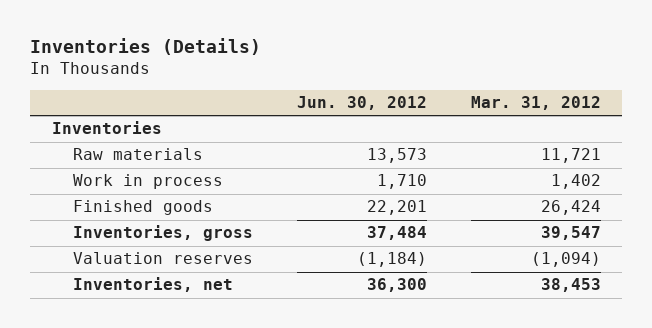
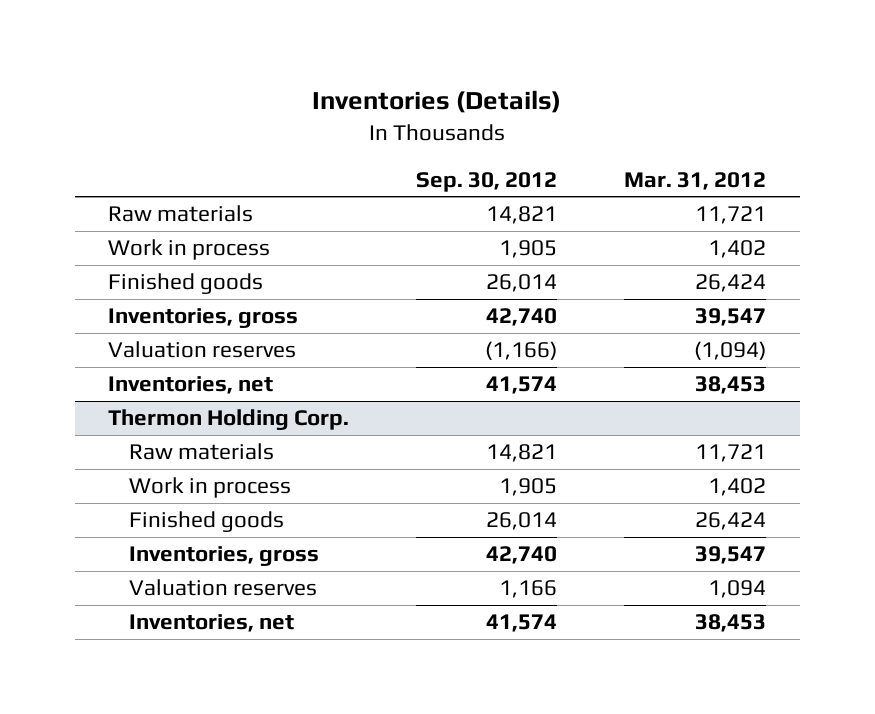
- | Jun. 30, 2012 | Mar. 31, 2012
+ | Sep. 30, 2012 | Mar. 31, 2012
- Inventories
+ Thermon Holding Corp.
+ Raw materials | 14,821 | 11,721
+ Work in process | 1,905 | 1,402
+ Finished goods | 26,014 | 26,424
+ Inventories, gross | 42,740 | 39,547
+ Valuation reserves | 1,166 | 1,094
+ Inventories, net | 41,574 | 38,453

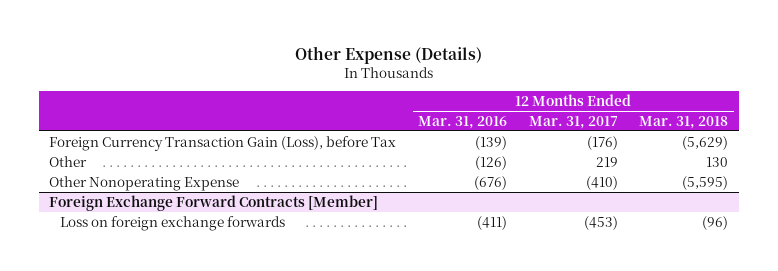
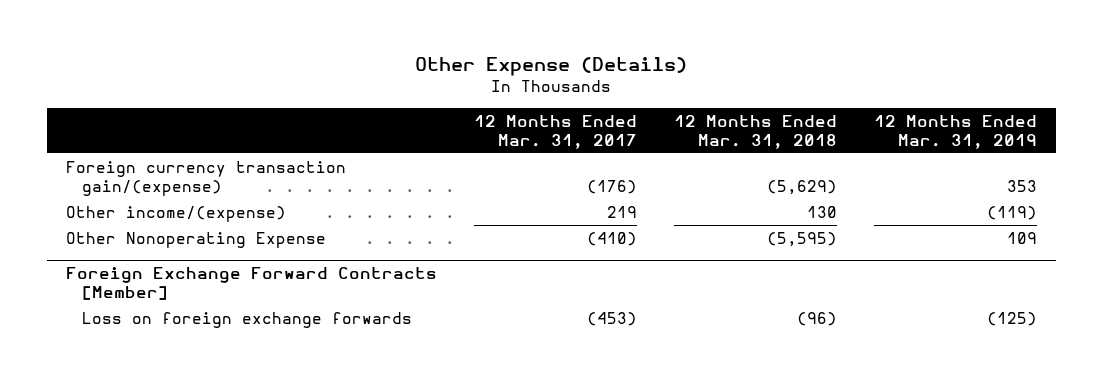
- | 12 Months Ended Mar. 31, 2016 | 12 Months Ended Mar. 31, 2017 | 12 Months Ended Mar. 31, 2018
+ | 12 Months Ended Mar. 31, 2017 | 12 Months Ended Mar. 31, 2018 | 12 Months Ended Mar. 31, 2019
- Foreign Currency Transaction Gain (Loss), before Tax | (139) | (176) | (5,629)
- Other | (126) | 219 | 130
+ Foreign currency transaction gain/(expense) | (176) | (5,629) | 353
+ Other income/(expense) | 219 | 130 | (119)

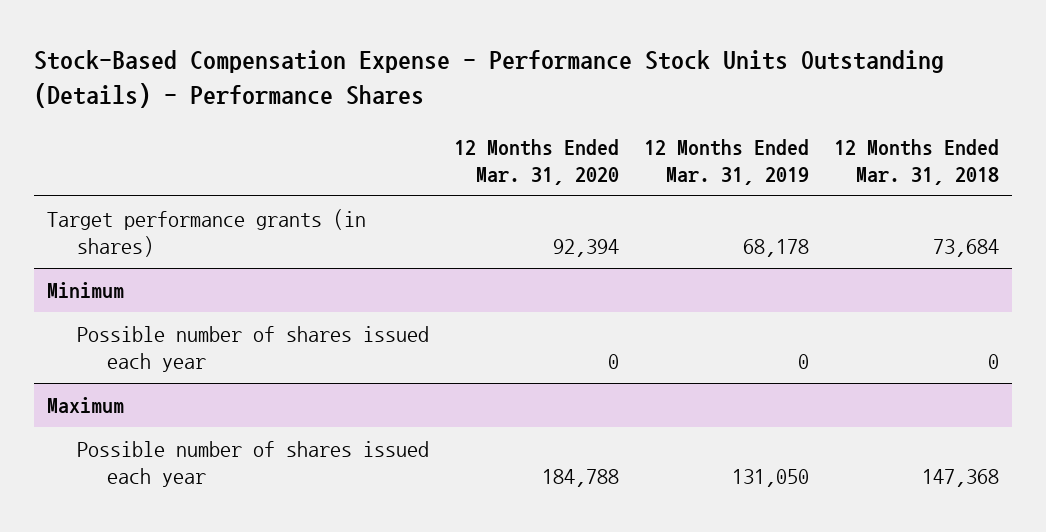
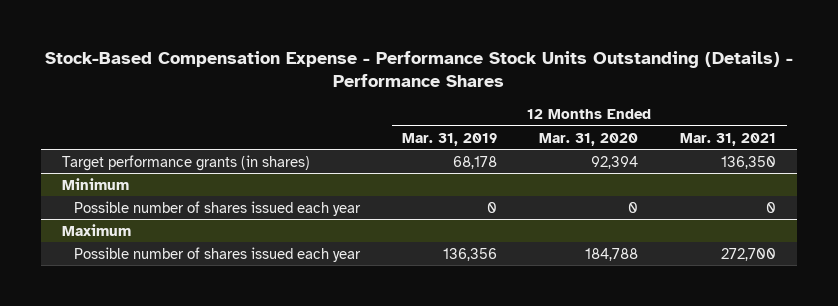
- | 12 Months Ended Mar. 31, 2020 | 12 Months Ended Mar. 31, 2019 | 12 Months Ended Mar. 31, 2018
+ | 12 Months Ended Mar. 31, 2019 | 12 Months Ended Mar. 31, 2020 | 12 Months Ended Mar. 31, 2021
@ Maximum
- Possible number of shares issued each year | 184,788 | 131,050 | 147,368
+ Possible number of shares issued each year | 136,356 | 184,788 | 272,700

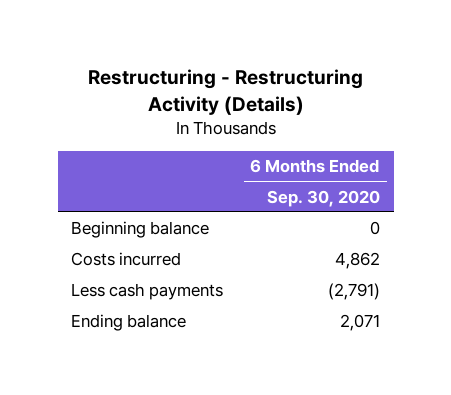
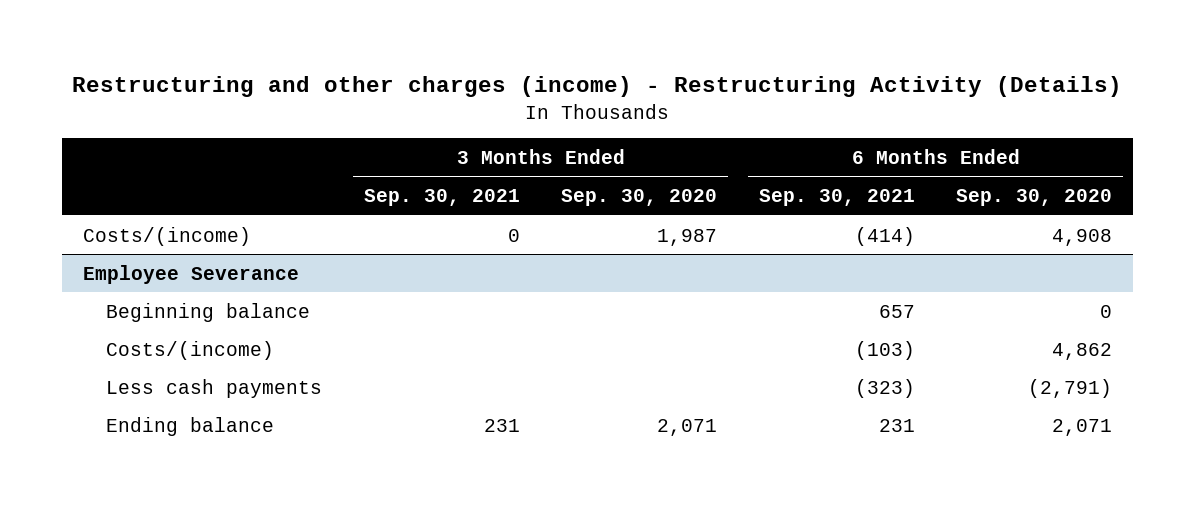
- Restructuring - Restructuring Activity (Details)
+ Restructuring and other charges (income) - Restructuring Activity (Details)
- | 6 Months Ended Sep. 30, 2020
+ | 3 Months Ended Sep. 30, 2021 | 3 Months Ended Sep. 30, 2020 | 6 Months Ended Sep. 30, 2021 | 6 Months Ended Sep. 30, 2020
+ Costs/(income) | 0 | 1,987 | (414) | 4,908
+ Employee Severance
- Costs incurred | 4,862
+ Costs/(income) | | | (103) | 4,862

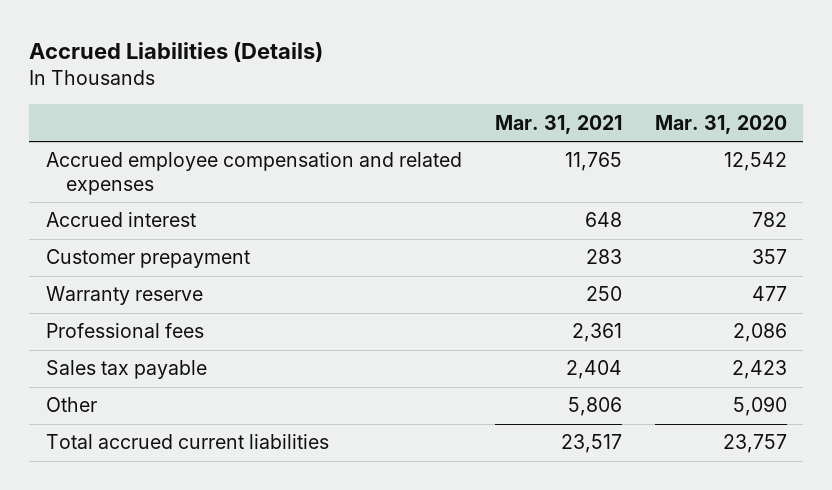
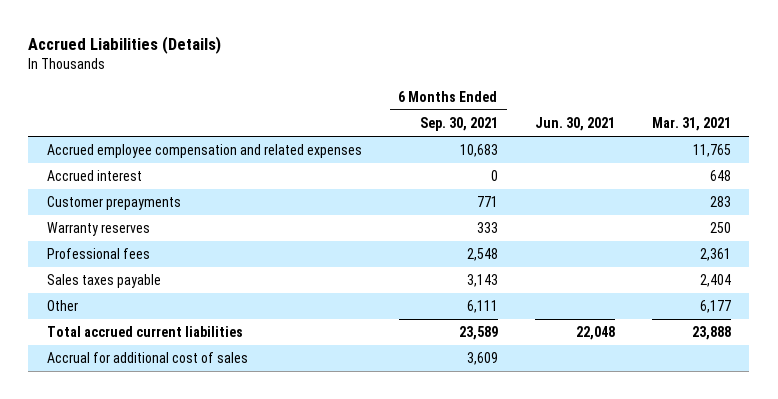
- | Mar. 31, 2021 | Mar. 31, 2020
+ | 6 Months Ended Sep. 30, 2021 | Jun. 30, 2021 | Mar. 31, 2021
- Customer prepayment | 283 | 357
- Warranty reserve | 250 | 477
+ Customer prepayments | 771 | | 283
+ Warranty reserves | 333 | | 250
- Sales tax payable | 2,404 | 2,423
- Other | 5,806 | 5,090
- Total accrued current liabilities | 23,517 | 23,757
+ Sales taxes payable | 3,143 | | 2,404
+ Other | 6,111 | | 6,177
+ Total accrued current liabilities | 23,589 | 22,048 | 23,888
+ Accrual for additional cost of sales | 3,609 | |

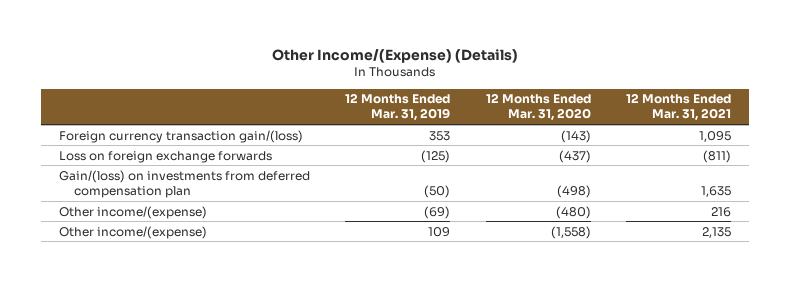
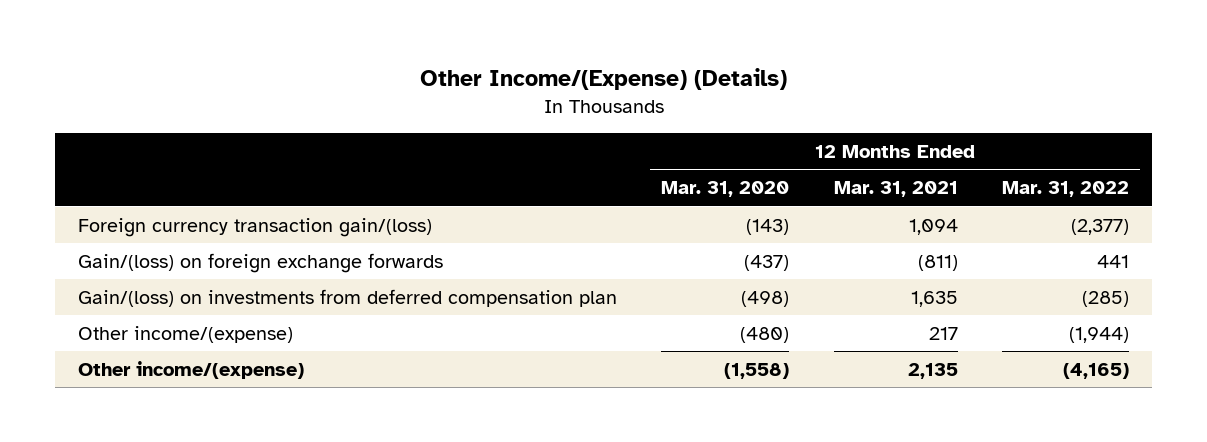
- | 12 Months Ended Mar. 31, 2019 | 12 Months Ended Mar. 31, 2020 | 12 Months Ended Mar. 31, 2021
+ | 12 Months Ended Mar. 31, 2020 | 12 Months Ended Mar. 31, 2021 | 12 Months Ended Mar. 31, 2022
- Foreign currency transaction gain/(loss) | 353 | (143) | 1,095
- Loss on foreign exchange forwards | (125) | (437) | (811)
+ Foreign currency transaction gain/(loss) | (143) | 1,094 | (2,377)
+ Gain/(loss) on foreign exchange forwards | (437) | (811) | 441
- Other income/(expense) | (69) | (480) | 216
+ Other income/(expense) | (480) | 217 | (1,944)

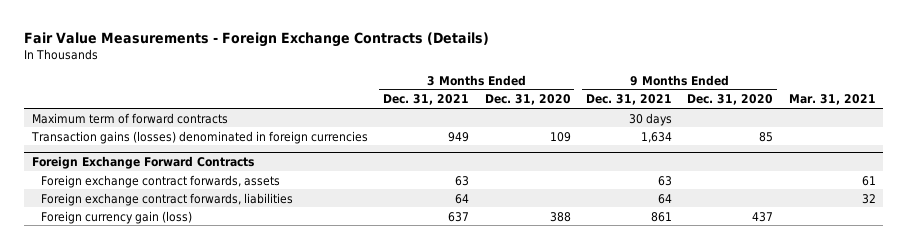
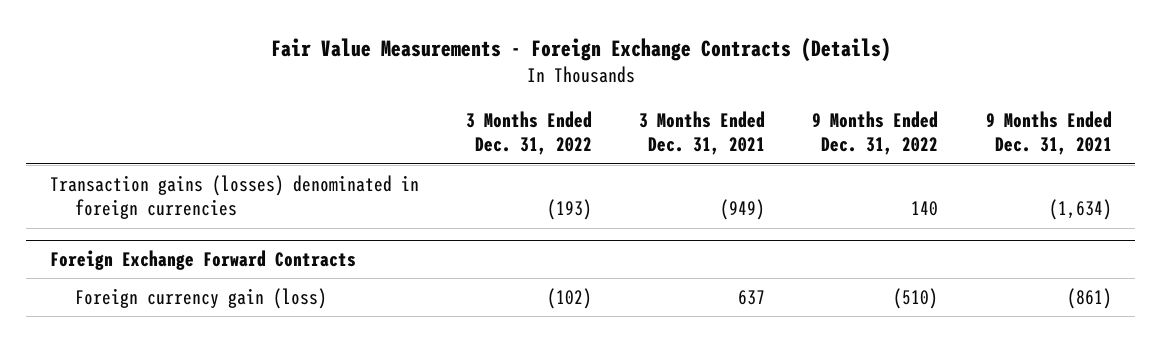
- | 3 Months Ended Dec. 31, 2021 | 3 Months Ended Dec. 31, 2020 | 9 Months Ended Dec. 31, 2021 | 9 Months Ended Dec. 31, 2020 | Mar. 31, 2021
+ | 3 Months Ended Dec. 31, 2022 | 3 Months Ended Dec. 31, 2021 | 9 Months Ended Dec. 31, 2022 | 9 Months Ended Dec. 31, 2021
- Maximum term of forward contracts | | | 30 days | |
- Transaction gains (losses) denominated in foreign currencies | 949 | 109 | 1,634 | 85 |
+ Transaction gains (losses) denominated in foreign currencies | (193) | (949) | 140 | (1,634)
@ Foreign Exchange Forward Contracts
- Foreign exchange contract forwards, assets | 63 | | 63 | | 61
- Foreign exchange contract forwards, liabilities | 64 | | 64 | | 32
- Foreign currency gain (loss) | 637 | 388 | 861 | 437 |
+ Foreign currency gain (loss) | (102) | 637 | (510) | (861)

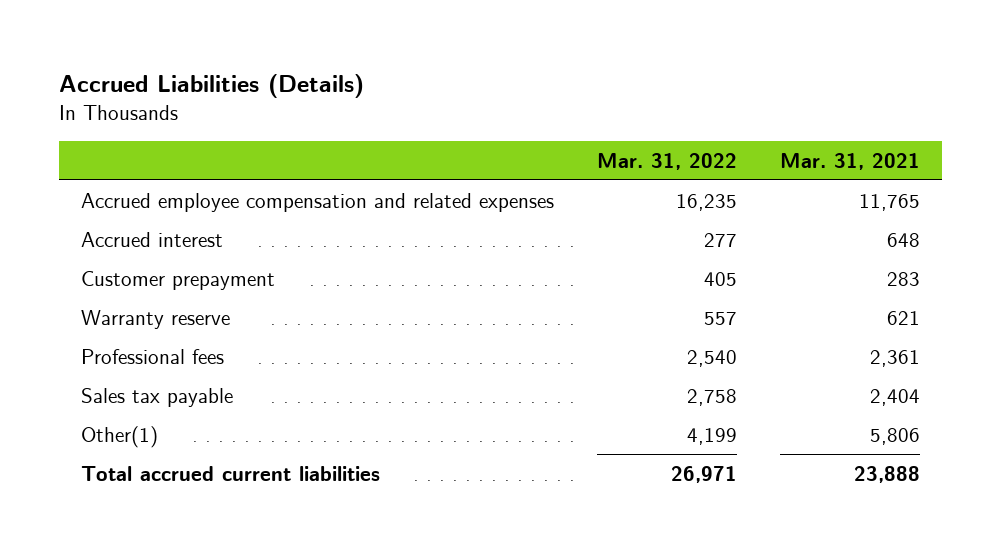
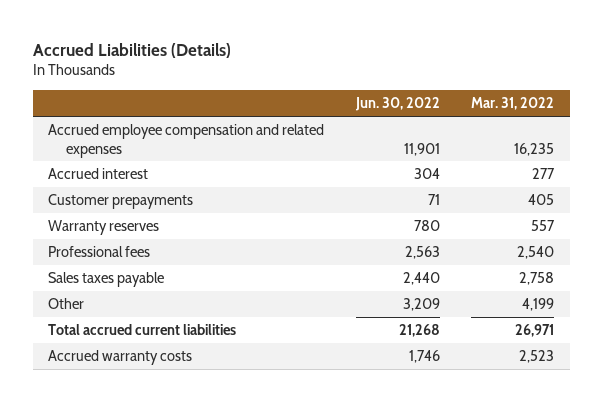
- | Mar. 31, 2022 | Mar. 31, 2021
+ | Jun. 30, 2022 | Mar. 31, 2022
- Customer prepayment | 405 | 283
- Warranty reserve | 557 | 621
+ Customer prepayments | 71 | 405
+ Warranty reserves | 780 | 557
- Sales tax payable | 2,758 | 2,404
- Other(1) | 4,199 | 5,806
+ Sales taxes payable | 2,440 | 2,758
+ Other | 3,209 | 4,199
+ Accrued warranty costs | 1,746 | 2,523

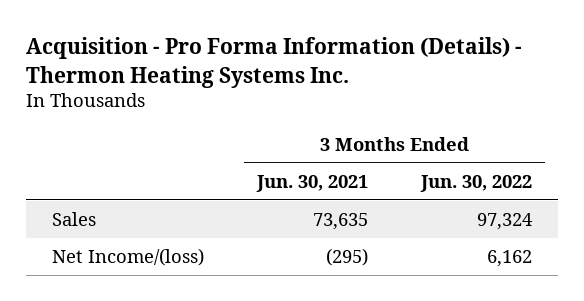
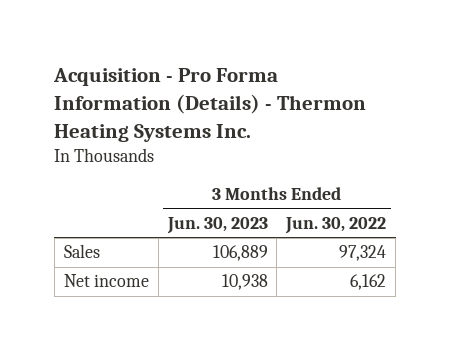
- | 3 Months Ended Jun. 30, 2021 | 3 Months Ended Jun. 30, 2022
+ | 3 Months Ended Jun. 30, 2023 | 3 Months Ended Jun. 30, 2022
- Net Income/(loss) | (295) | 6,162
+ Net income | 10,938 | 6,162

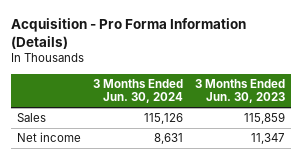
- Acquisition - Pro Forma Information (Details) - Thermon Heating Systems Inc.
+ Acquisition - Pro Forma Information (Details)
- | 3 Months Ended Jun. 30, 2023 | 3 Months Ended Jun. 30, 2022
+ | 3 Months Ended Jun. 30, 2024 | 3 Months Ended Jun. 30, 2023
- Sales | 106,889 | 97,324
- Net income | 10,938 | 6,162
+ Sales | 115,126 | 115,859
+ Net income | 8,631 | 11,347

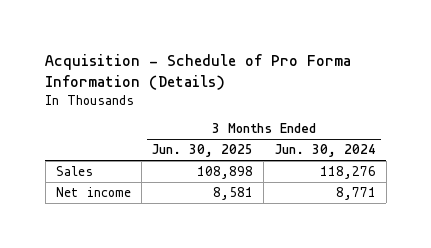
- Acquisition - Pro Forma Information (Details)
+ Acquisition - Schedule of Pro Forma Information (Details)
- | 3 Months Ended Jun. 30, 2024 | 3 Months Ended Jun. 30, 2023
+ | 3 Months Ended Jun. 30, 2025 | 3 Months Ended Jun. 30, 2024
- Sales | 115,126 | 115,859
- Net income | 8,631 | 11,347
+ Sales | 108,898 | 118,276
+ Net income | 8,581 | 8,771

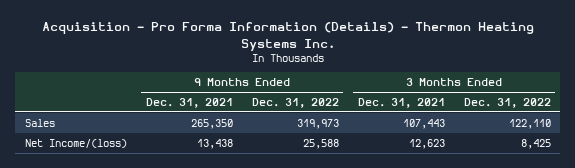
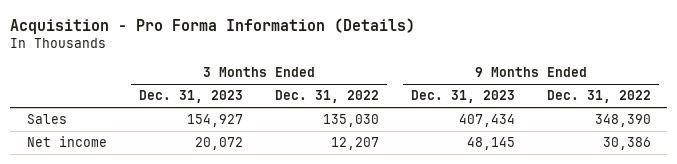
- Acquisition - Pro Forma Information (Details) - Thermon Heating Systems Inc.
+ Acquisition - Pro Forma Information (Details)
- | 9 Months Ended Dec. 31, 2021 | 9 Months Ended Dec. 31, 2022 | 3 Months Ended Dec. 31, 2021 | 3 Months Ended Dec. 31, 2022
+ | 3 Months Ended Dec. 31, 2023 | 3 Months Ended Dec. 31, 2022 | 9 Months Ended Dec. 31, 2023 | 9 Months Ended Dec. 31, 2022
- Sales | 265,350 | 319,973 | 107,443 | 122,110
- Net Income/(loss) | 13,438 | 25,588 | 12,623 | 8,425
+ Sales | 154,927 | 135,030 | 407,434 | 348,390
+ Net income | 20,072 | 12,207 | 48,145 | 30,386

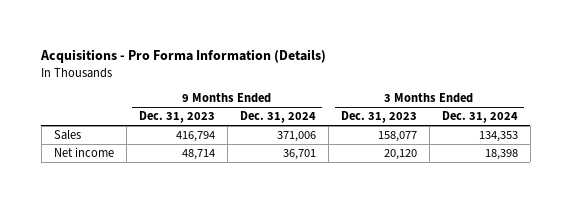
- Acquisition - Pro Forma Information (Details)
+ Acquisitions - Pro Forma Information (Details)
- | 3 Months Ended Dec. 31, 2023 | 3 Months Ended Dec. 31, 2022 | 9 Months Ended Dec. 31, 2023 | 9 Months Ended Dec. 31, 2022
+ | 9 Months Ended Dec. 31, 2023 | 9 Months Ended Dec. 31, 2024 | 3 Months Ended Dec. 31, 2023 | 3 Months Ended Dec. 31, 2024
- Sales | 154,927 | 135,030 | 407,434 | 348,390
- Net income | 20,072 | 12,207 | 48,145 | 30,386
+ Sales | 416,794 | 371,006 | 158,077 | 134,353
+ Net income | 48,714 | 36,701 | 20,120 | 18,398

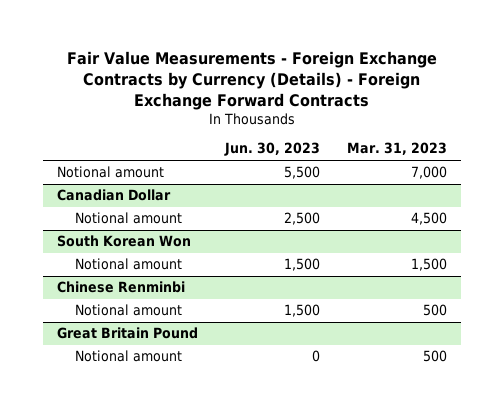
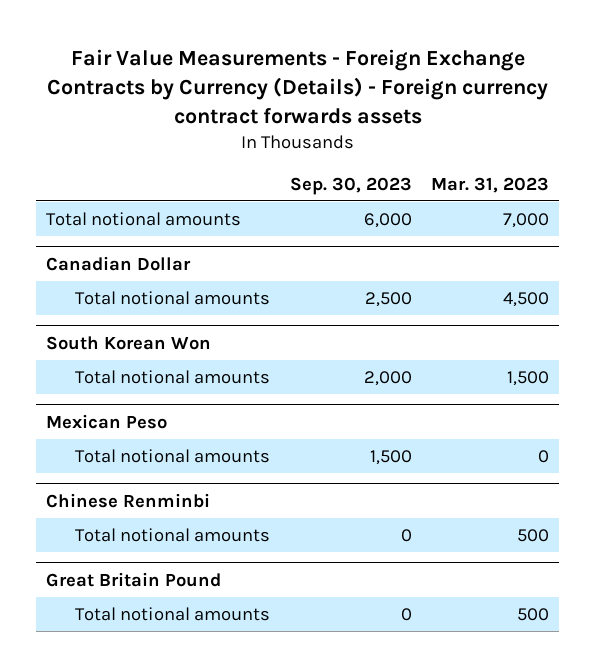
- Fair Value Measurements - Foreign Exchange Contracts by Currency (Details) - Foreign Exchange Forward Contracts
+ Fair Value Measurements - Foreign Exchange Contracts by Currency (Details) - Foreign currency contract forwards assets
- | Jun. 30, 2023 | Mar. 31, 2023
+ | Sep. 30, 2023 | Mar. 31, 2023
- Notional amount | 5,500 | 7,000
+ Total notional amounts | 6,000 | 7,000
@ Canadian Dollar
- Notional amount | 2,500 | 4,500
+ Total notional amounts | 2,500 | 4,500
@ South Korean Won
- Notional amount | 1,500 | 1,500
+ Total notional amounts | 2,000 | 1,500
+ Mexican Peso
+ Total notional amounts | 1,500 | 0
@ Chinese Renminbi
- Notional amount | 1,500 | 500
+ Total notional amounts | 0 | 500
@ Great Britain Pound
- Notional amount | 0 | 500
+ Total notional amounts | 0 | 500

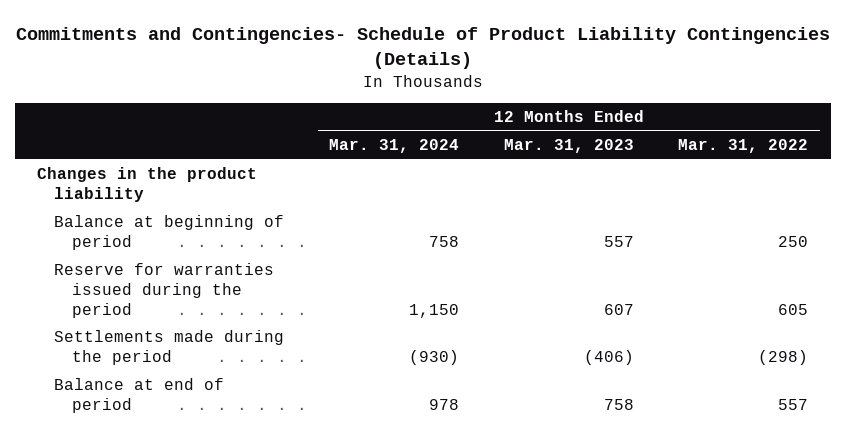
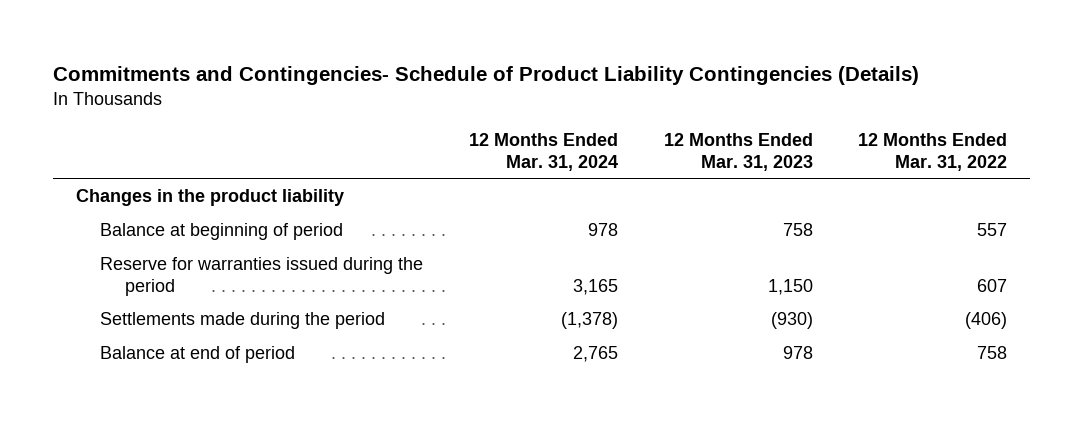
- Balance at beginning of period | 758 | 557 | 250
- Reserve for warranties issued during the period | 1,150 | 607 | 605
- Settlements made during the period | (930) | (406) | (298)
- Balance at end of period | 978 | 758 | 557
+ Balance at beginning of period | 978 | 758 | 557
+ Reserve for warranties issued during the period | 3,165 | 1,150 | 607
+ Settlements made during the period | (1,378) | (930) | (406)
+ Balance at end of period | 2,765 | 978 | 758

